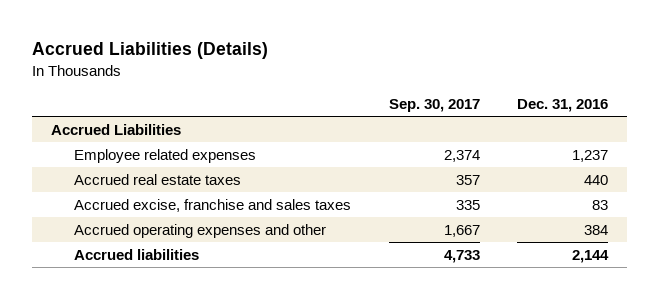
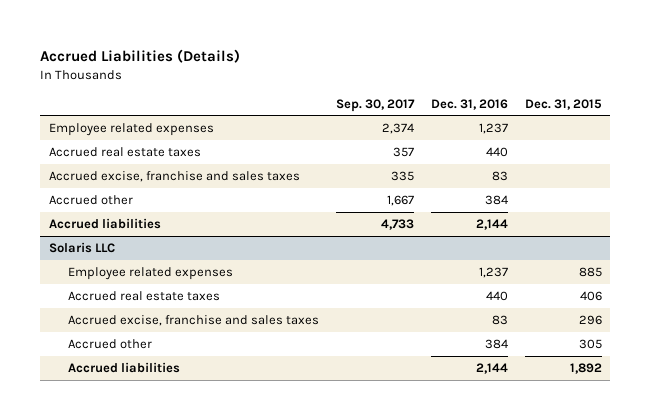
- | Sep. 30, 2017 | Dec. 31, 2016
+ | Sep. 30, 2017 | Dec. 31, 2016 | Dec. 31, 2015
- Accrued Liabilities
- Accrued operating expenses and other | 1,667 | 384
+ Accrued other | 1,667 | 384 |
+ Solaris LLC
+ Employee related expenses | | 1,237 | 885
+ Accrued real estate taxes | | 440 | 406
+ Accrued excise, franchise and sales taxes | | 83 | 296
+ Accrued other | | 384 | 305
+ Accrued liabilities | | 2,144 | 1,892

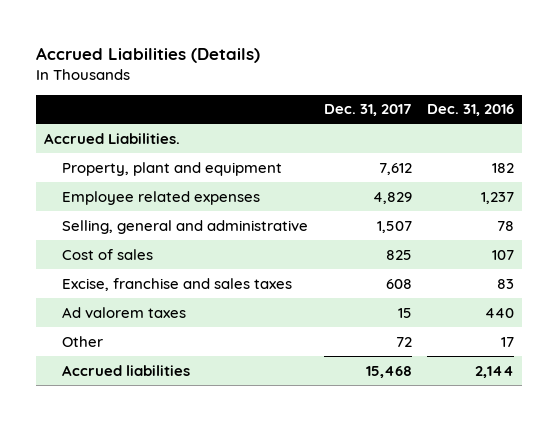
- | Sep. 30, 2017 | Dec. 31, 2016 | Dec. 31, 2015
+ | Dec. 31, 2017 | Dec. 31, 2016
- Employee related expenses | 2,374 | 1,237 |
- Accrued real estate taxes | 357 | 440 |
- Accrued excise, franchise and sales taxes | 335 | 83 |
- Accrued other | 1,667 | 384 |
- Accrued liabilities | 4,733 | 2,144 |
- Solaris LLC
+ Accrued Liabilities.
+ Property, plant and equipment | 7,612 | 182
- Accrued real estate taxes | | 440 | 406
- Accrued excise, franchise and sales taxes | | 83 | 296
- Accrued other | | 384 | 305
+ Selling, general and administrative | 1,507 | 78
+ Cost of sales | 825 | 107
+ Excise, franchise and sales taxes | 608 | 83
+ Ad valorem taxes | 15 | 440
+ Other | 72 | 17

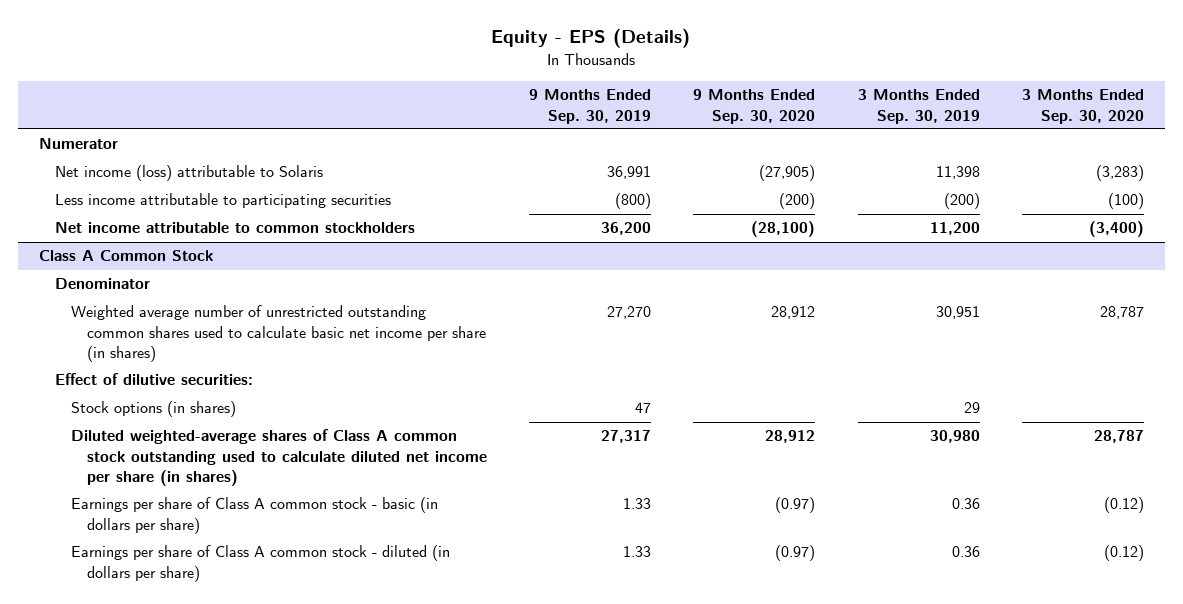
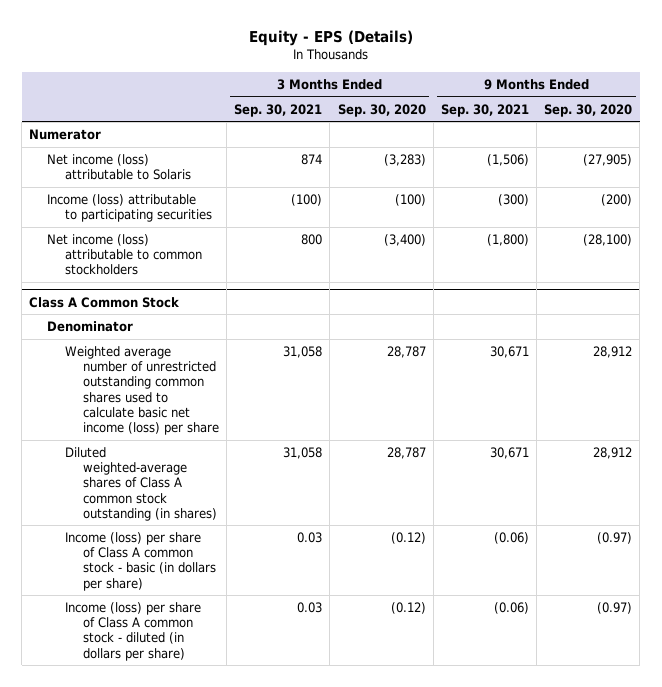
- | 9 Months Ended Sep. 30, 2019 | 9 Months Ended Sep. 30, 2020 | 3 Months Ended Sep. 30, 2019 | 3 Months Ended Sep. 30, 2020
+ | 3 Months Ended Sep. 30, 2021 | 3 Months Ended Sep. 30, 2020 | 9 Months Ended Sep. 30, 2021 | 9 Months Ended Sep. 30, 2020
- Less income attributable to participating securities | (800) | (200) | (200) | (100)
- Net income attributable to common stockholders | 36,200 | (28,100) | 11,200 | (3,400)
+ Income (loss) attributable to participating securities | (100) | (100) | (300) | (200)
+ Net income (loss) attributable to common stockholders | 800 | (3,400) | (1,800) | (28,100)
@ Class A Common Stock
- Weighted average number of unrestricted outstanding common shares used to calculate basic net income per share (in shares) | 27,270 | 28,912 | 30,951 | 28,787
- Effect of dilutive securities:
- Stock options (in shares) | 47 | | 29 |
- Diluted weighted-average shares of Class A common stock outstanding used to calculate diluted net income per share (in shares) | 27,317 | 28,912 | 30,980 | 28,787
- Earnings per share of Class A common stock - basic (in dollars per share) | 1.33 | (0.97) | 0.36 | (0.12)
- Earnings per share of Class A common stock - diluted (in dollars per share) | 1.33 | (0.97) | 0.36 | (0.12)
+ Weighted average number of unrestricted outstanding common shares used to calculate basic net income (loss) per share | 31,058 | 28,787 | 30,671 | 28,912
+ Diluted weighted-average shares of Class A common stock outstanding (in shares) | 31,058 | 28,787 | 30,671 | 28,912
+ Income (loss) per share of Class A common stock - basic (in dollars per share) | 0.03 | (0.12) | (0.06) | (0.97)
+ Income (loss) per share of Class A common stock - diluted (in dollars per share) | 0.03 | (0.12) | (0.06) | (0.97)

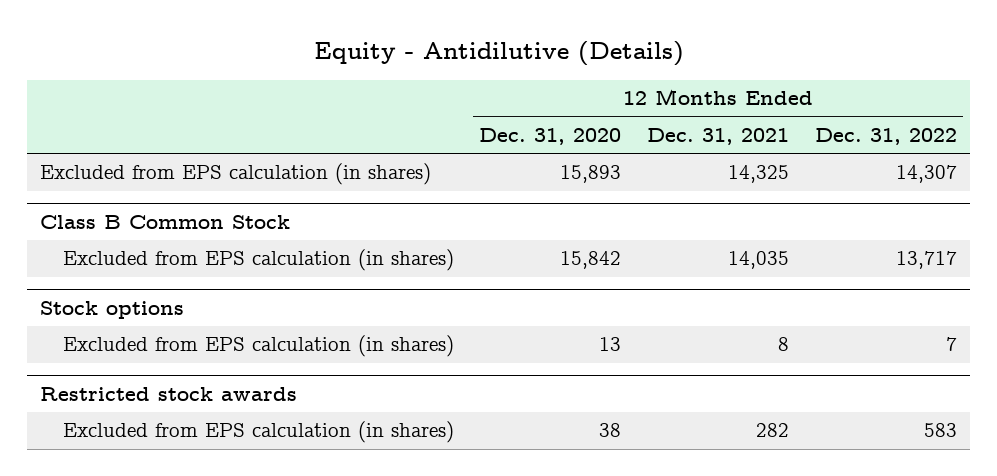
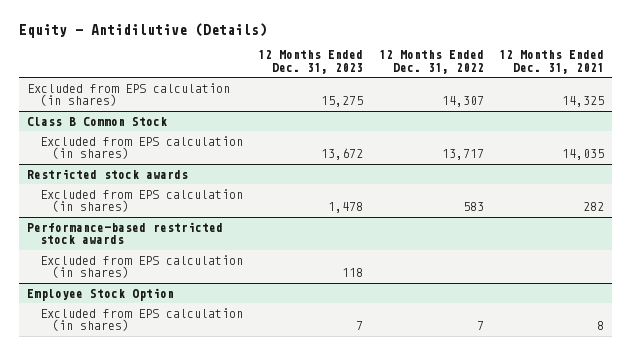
- | 12 Months Ended Dec. 31, 2020 | 12 Months Ended Dec. 31, 2021 | 12 Months Ended Dec. 31, 2022
+ | 12 Months Ended Dec. 31, 2023 | 12 Months Ended Dec. 31, 2022 | 12 Months Ended Dec. 31, 2021
- Stock options
- Excluded from EPS calculation (in shares) | 13 | 8 | 7
+ Performance-based restricted stock awards
+ Excluded from EPS calculation (in shares) | 118 | |
+ Employee Stock Option
+ Excluded from EPS calculation (in shares) | 7 | 7 | 8

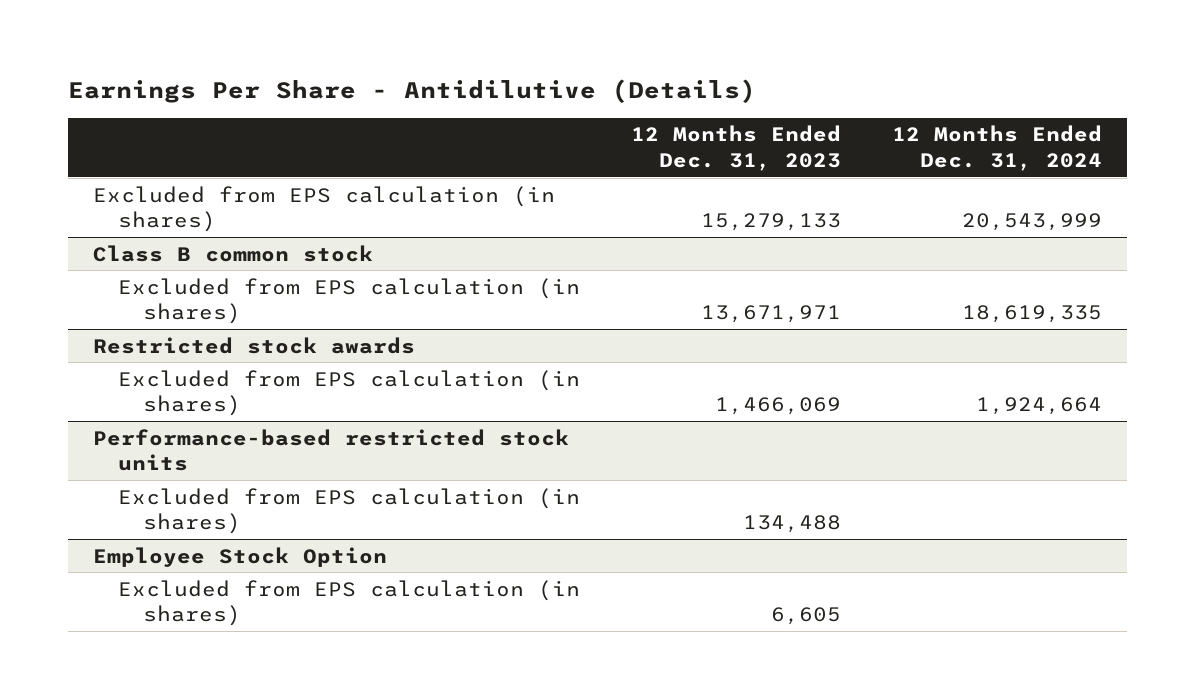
- Equity - Antidilutive (Details)
+ Earnings Per Share - Antidilutive (Details)
- | 12 Months Ended Dec. 31, 2023 | 12 Months Ended Dec. 31, 2022 | 12 Months Ended Dec. 31, 2021
+ | 12 Months Ended Dec. 31, 2023 | 12 Months Ended Dec. 31, 2024
- Excluded from EPS calculation (in shares) | 15,275 | 14,307 | 14,325
- Class B Common Stock
- Excluded from EPS calculation (in shares) | 13,672 | 13,717 | 14,035
+ Excluded from EPS calculation (in shares) | 15,279,133 | 20,543,999
+ Class B common stock
+ Excluded from EPS calculation (in shares) | 13,671,971 | 18,619,335
@ Restricted stock awards
- Excluded from EPS calculation (in shares) | 1,478 | 583 | 282
- Performance-based restricted stock awards
- Excluded from EPS calculation (in shares) | 118 | |
@ Restricted stock awards
+ Excluded from EPS calculation (in shares) | 1,466,069 | 1,924,664
+ Performance-based restricted stock units
+ Excluded from EPS calculation (in shares) | 134,488 |
@ Employee Stock Option
- Excluded from EPS calculation (in shares) | 7 | 7 | 8
+ Excluded from EPS calculation (in shares) | 6,605 |

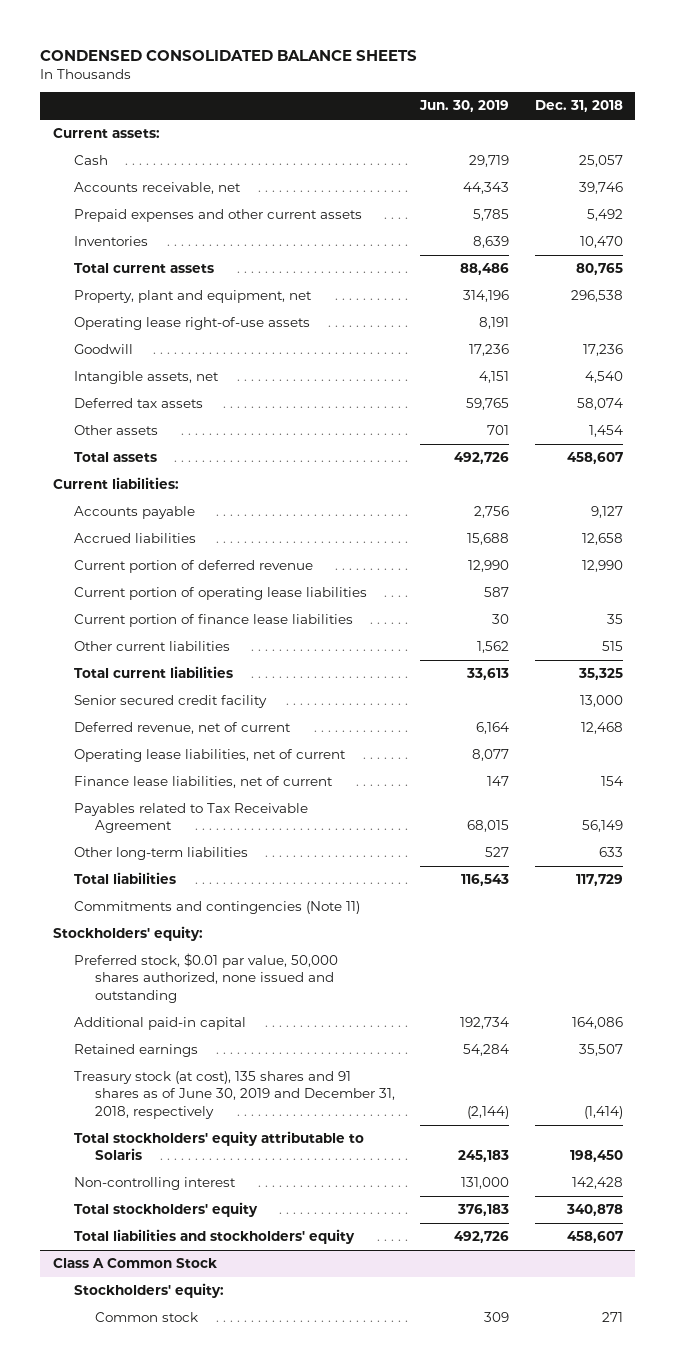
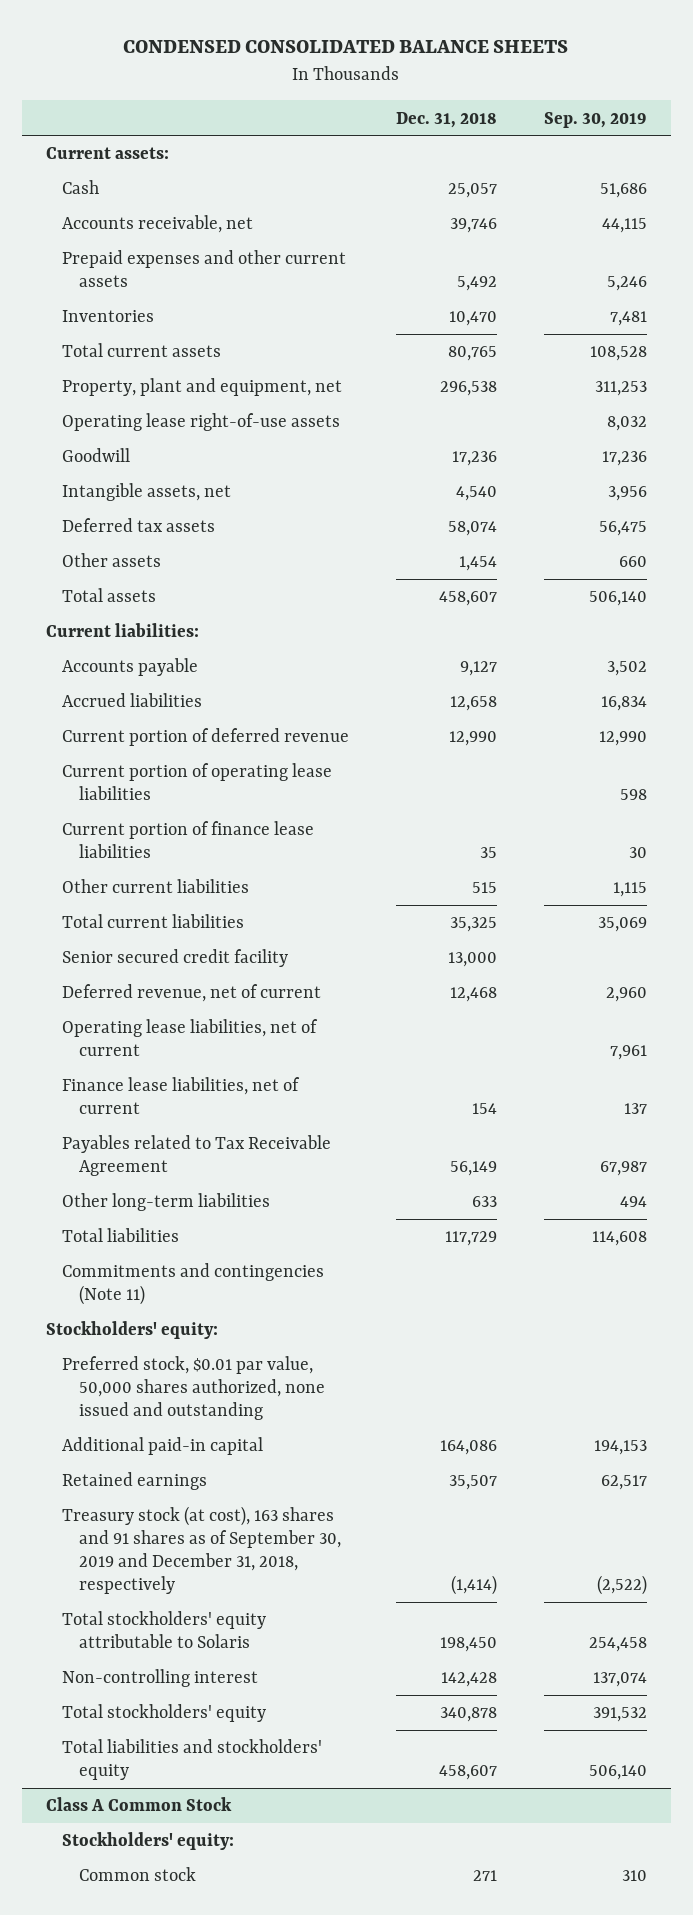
- | Jun. 30, 2019 | Dec. 31, 2018
+ | Dec. 31, 2018 | Sep. 30, 2019
- Treasury stock (at cost), 135 shares and 91 shares as of June 30, 2019 and December 31, 2018, respectively | (2,144) | (1,414)
+ Treasury stock (at cost), 163 shares and 91 shares as of September 30, 2019 and December 31, 2018, respectively | (1,414) | (2,522)

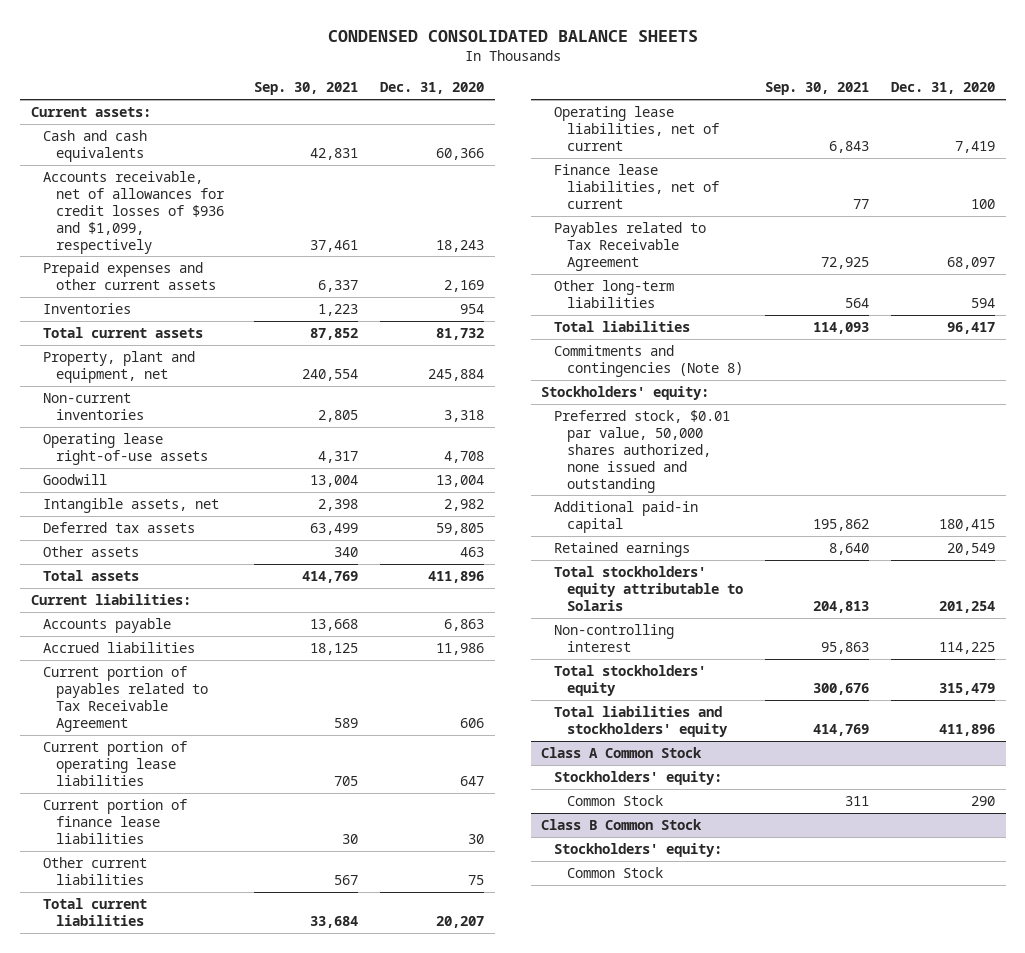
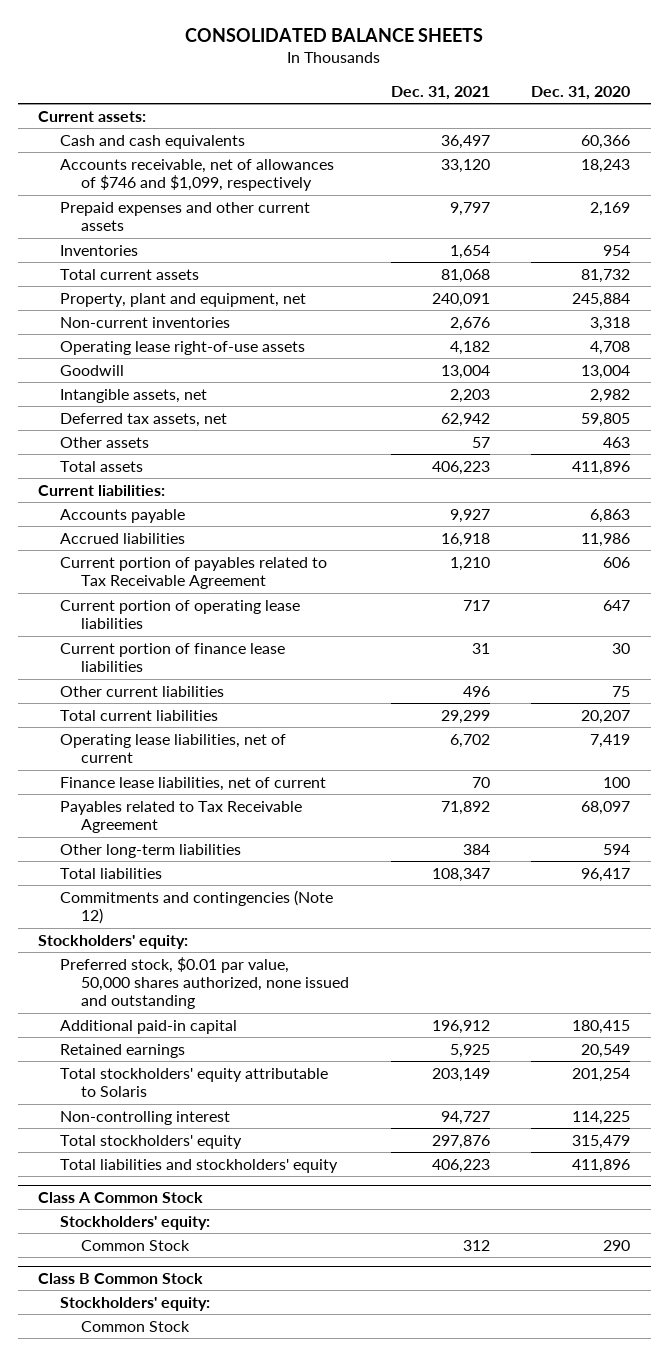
- CONDENSED CONSOLIDATED BALANCE SHEETS
+ CONSOLIDATED BALANCE SHEETS
- | Sep. 30, 2021 | Dec. 31, 2020
+ | Dec. 31, 2021 | Dec. 31, 2020
- Accounts receivable, net of allowances for credit losses of $936 and $1,099, respectively | 37,461 | 18,243
+ Accounts receivable, net of allowances of $746 and $1,099, respectively | 33,120 | 18,243
- Deferred tax assets | 63,499 | 59,805
+ Deferred tax assets, net | 62,942 | 59,805
- Commitments and contingencies (Note 8)
+ Commitments and contingencies (Note 12)

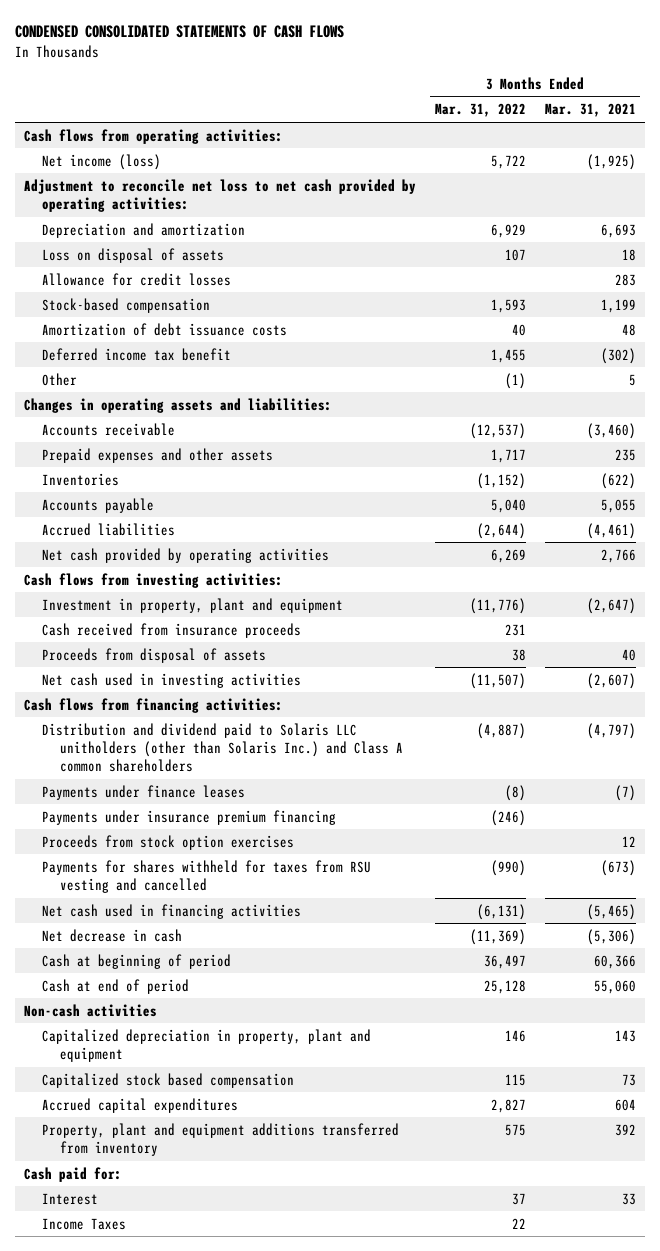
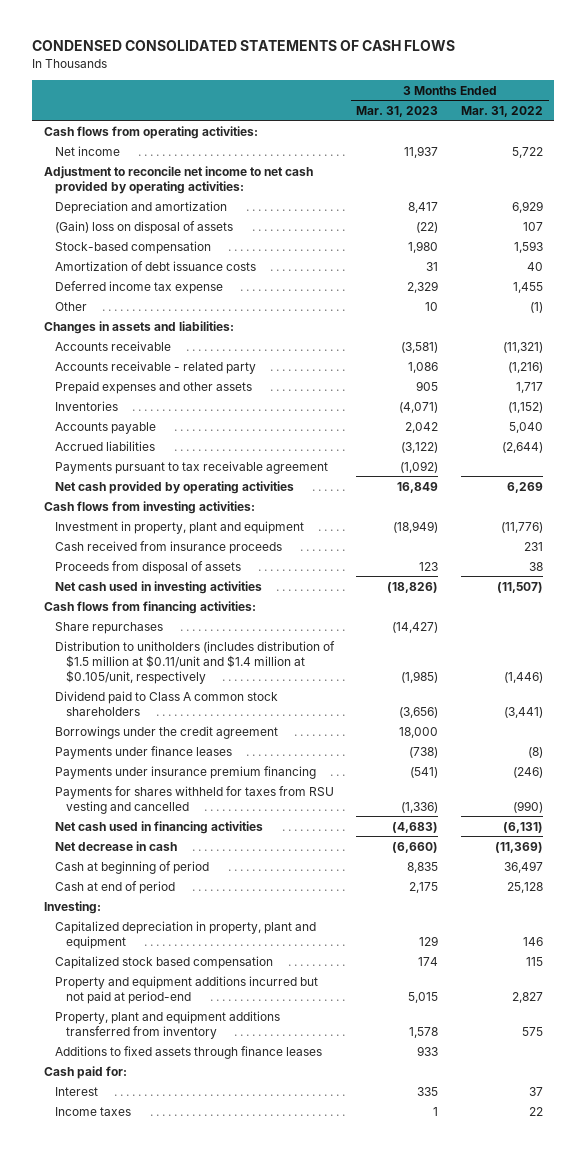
- | 3 Months Ended Mar. 31, 2022 | 3 Months Ended Mar. 31, 2021
+ | 3 Months Ended Mar. 31, 2023 | 3 Months Ended Mar. 31, 2022
- Net income (loss) | 5,722 | (1,925)
- Adjustment to reconcile net loss to net cash provided by operating activities:
+ Net income | 11,937 | 5,722
+ Adjustment to reconcile net income to net cash provided by operating activities:
- Loss on disposal of assets | 107 | 18
- Allowance for credit losses | | 283
+ (Gain) loss on disposal of assets | (22) | 107
- Deferred income tax benefit | 1,455 | (302)
+ Deferred income tax expense | 2,329 | 1,455
- Changes in operating assets and liabilities:
- Accounts receivable | (12,537) | (3,460)
+ Changes in assets and liabilities:
+ Accounts receivable | (3,581) | (11,321)
+ Accounts receivable - related party | 1,086 | (1,216)
+ Payments pursuant to tax receivable agreement | (1,092) |
- Distribution and dividend paid to Solaris LLC unitholders (other than Solaris Inc.) and Class A common shareholders | (4,887) | (4,797)
+ Share repurchases | (14,427) |
+ Distribution to unitholders (includes distribution of $1.5 million at $0.11/unit and $1.4 million at $0.105/unit, respectively | (1,985) | (1,446)
+ Dividend paid to Class A common stock shareholders | (3,656) | (3,441)
+ Borrowings under the credit agreement | 18,000 |
- Proceeds from stock option exercises | | 12
- Non-cash activities
+ Investing:
- Accrued capital expenditures | 2,827 | 604
+ Property and equipment additions incurred but not paid at period-end | 5,015 | 2,827
+ Additions to fixed assets through finance leases | 933 |
- Income Taxes | 22 |
+ Income taxes | 1 | 22

